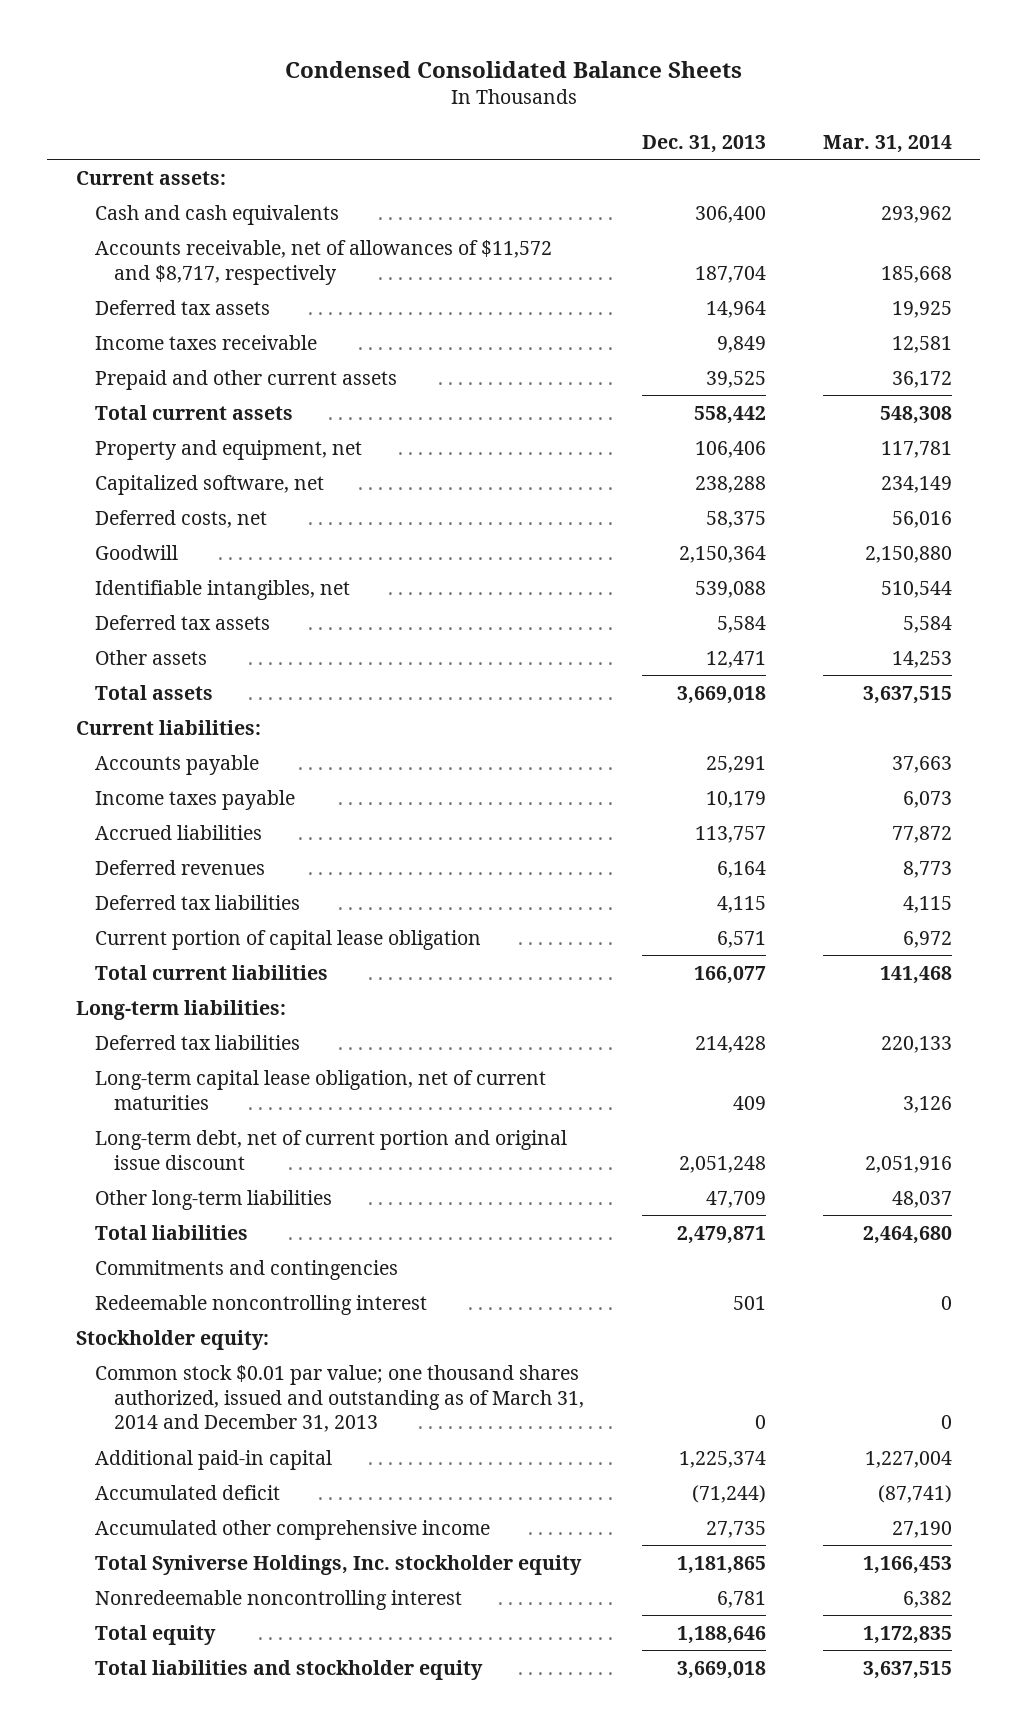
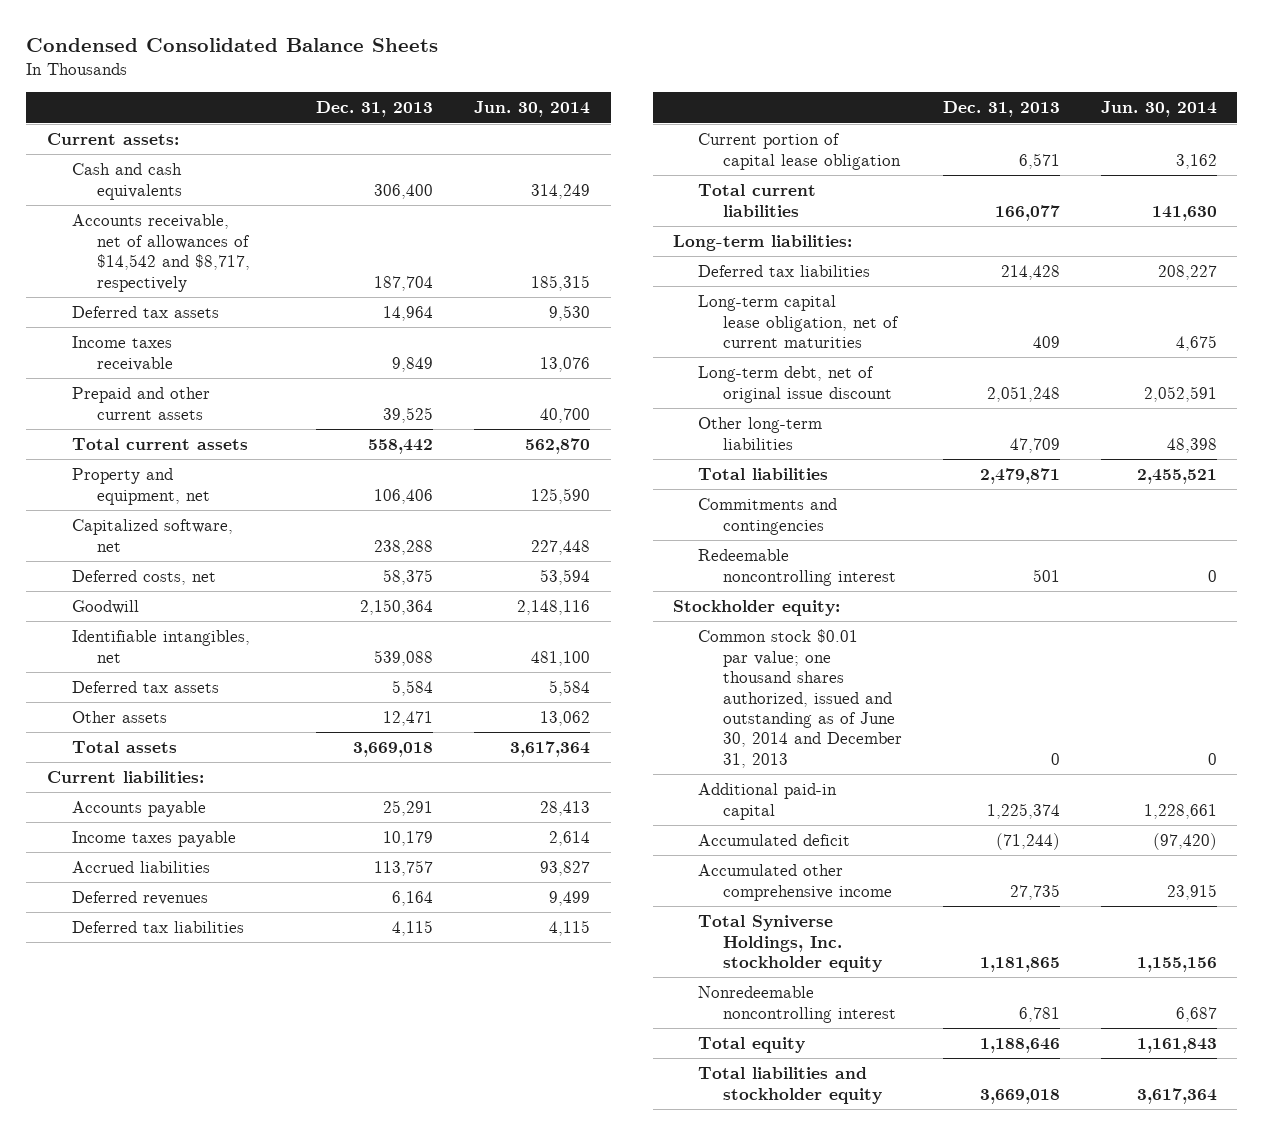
- | Dec. 31, 2013 | Mar. 31, 2014
+ | Dec. 31, 2013 | Jun. 30, 2014
- Accounts receivable, net of allowances of $11,572 and $8,717, respectively | 187,704 | 185,668
+ Accounts receivable, net of allowances of $14,542 and $8,717, respectively | 187,704 | 185,315
- Long-term debt, net of current portion and original issue discount | 2,051,248 | 2,051,916
+ Long-term debt, net of original issue discount | 2,051,248 | 2,052,591
- Common stock $0.01 par value; one thousand shares authorized, issued and outstanding as of March 31, 2014 and December 31, 2013 | 0 | 0
+ Common stock $0.01 par value; one thousand shares authorized, issued and outstanding as of June 30, 2014 and December 31, 2013 | 0 | 0

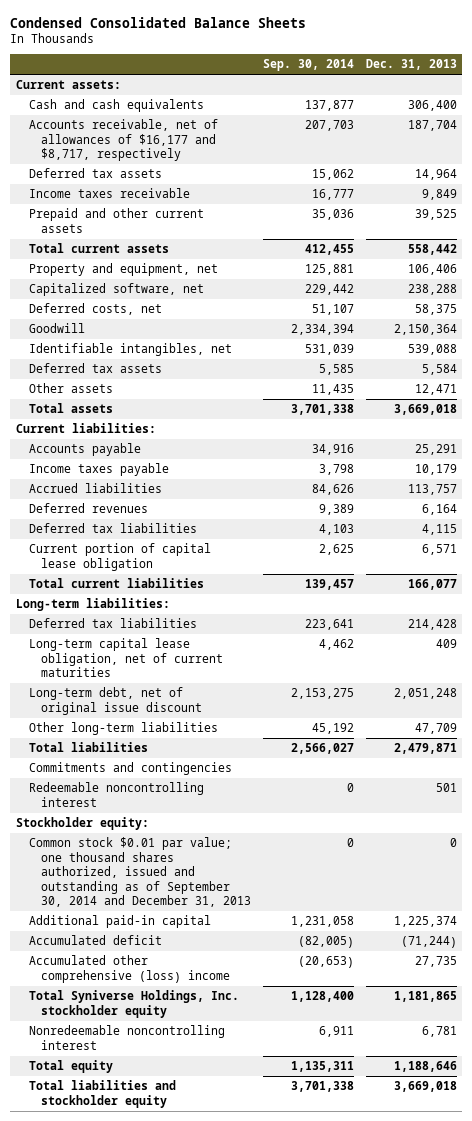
- | Dec. 31, 2013 | Jun. 30, 2014
+ | Sep. 30, 2014 | Dec. 31, 2013
- Accounts receivable, net of allowances of $14,542 and $8,717, respectively | 187,704 | 185,315
+ Accounts receivable, net of allowances of $16,177 and $8,717, respectively | 207,703 | 187,704
- Common stock $0.01 par value; one thousand shares authorized, issued and outstanding as of June 30, 2014 and December 31, 2013 | 0 | 0
+ Common stock $0.01 par value; one thousand shares authorized, issued and outstanding as of September 30, 2014 and December 31, 2013 | 0 | 0
- Accumulated other comprehensive income | 27,735 | 23,915
+ Accumulated other comprehensive (loss) income | (20,653) | 27,735

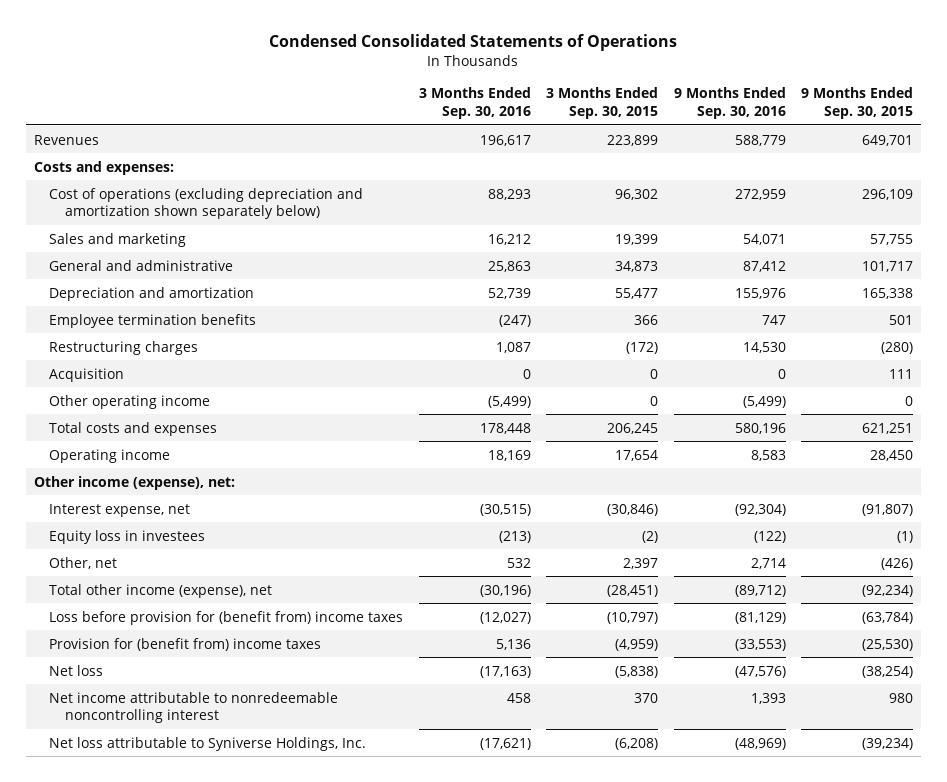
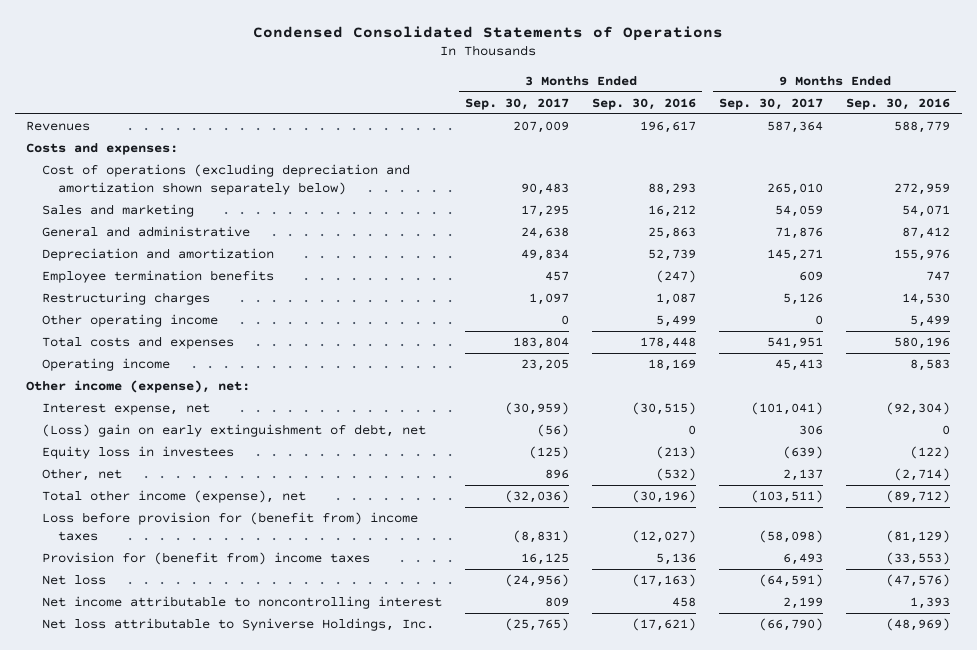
- | 3 Months Ended Sep. 30, 2016 | 3 Months Ended Sep. 30, 2015 | 9 Months Ended Sep. 30, 2016 | 9 Months Ended Sep. 30, 2015
+ | 3 Months Ended Sep. 30, 2017 | 3 Months Ended Sep. 30, 2016 | 9 Months Ended Sep. 30, 2017 | 9 Months Ended Sep. 30, 2016
- Acquisition | 0 | 0 | 0 | 111
- Other operating income | (5,499) | 0 | (5,499) | 0
+ Other operating income | 0 | 5,499 | 0 | 5,499
+ (Loss) gain on early extinguishment of debt, net | (56) | 0 | 306 | 0
- Other, net | 532 | 2,397 | 2,714 | (426)
+ Other, net | 896 | (532) | 2,137 | (2,714)
- Net income attributable to nonredeemable noncontrolling interest | 458 | 370 | 1,393 | 980
+ Net income attributable to noncontrolling interest | 809 | 458 | 2,199 | 1,393

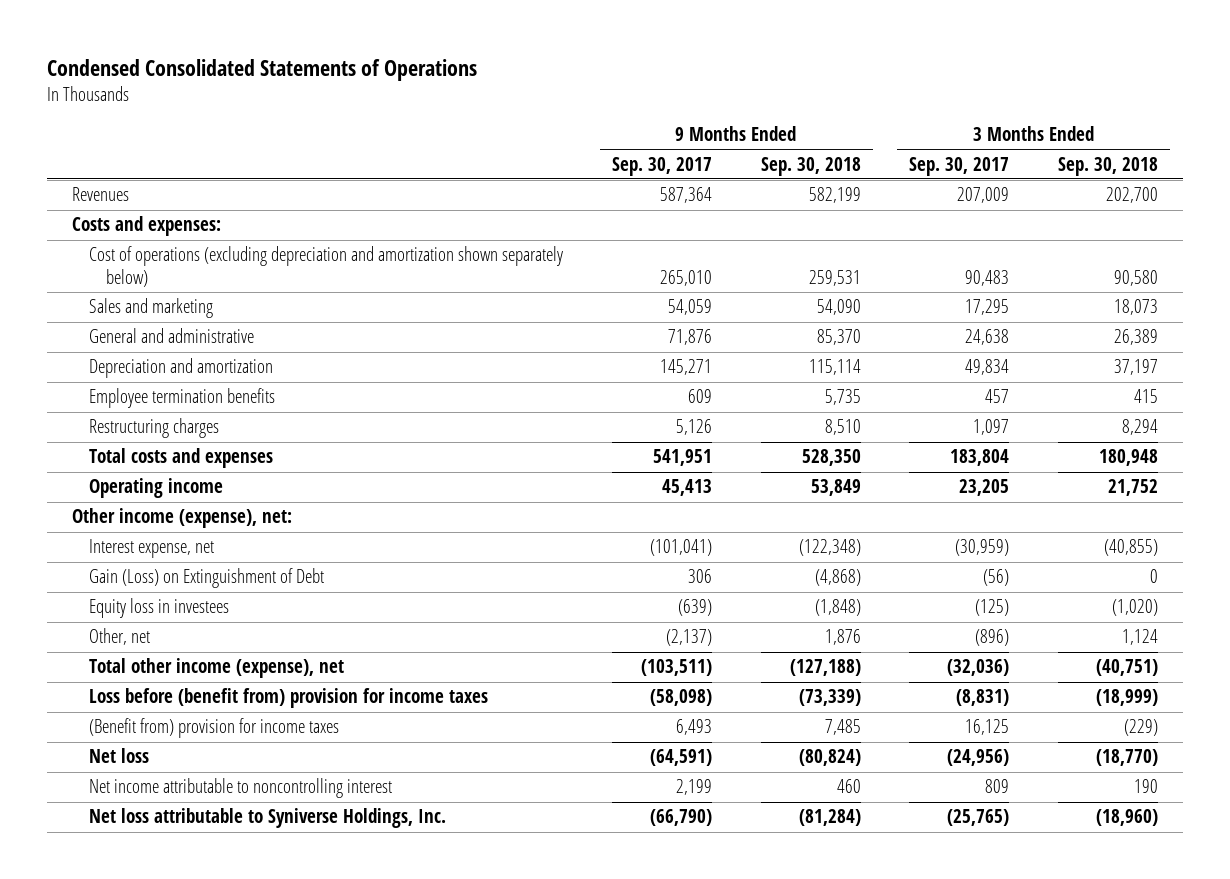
- | 3 Months Ended Sep. 30, 2017 | 3 Months Ended Sep. 30, 2016 | 9 Months Ended Sep. 30, 2017 | 9 Months Ended Sep. 30, 2016
+ | 9 Months Ended Sep. 30, 2017 | 9 Months Ended Sep. 30, 2018 | 3 Months Ended Sep. 30, 2017 | 3 Months Ended Sep. 30, 2018
- Other operating income | 0 | 5,499 | 0 | 5,499
- (Loss) gain on early extinguishment of debt, net | (56) | 0 | 306 | 0
+ Gain (Loss) on Extinguishment of Debt | 306 | (4,868) | (56) | 0
- Other, net | 896 | (532) | 2,137 | (2,714)
+ Other, net | (2,137) | 1,876 | (896) | 1,124
- Loss before provision for (benefit from) income taxes | (8,831) | (12,027) | (58,098) | (81,129)
- Provision for (benefit from) income taxes | 16,125 | 5,136 | 6,493 | (33,553)
+ Loss before (benefit from) provision for income taxes | (58,098) | (73,339) | (8,831) | (18,999)
+ (Benefit from) provision for income taxes | 6,493 | 7,485 | 16,125 | (229)

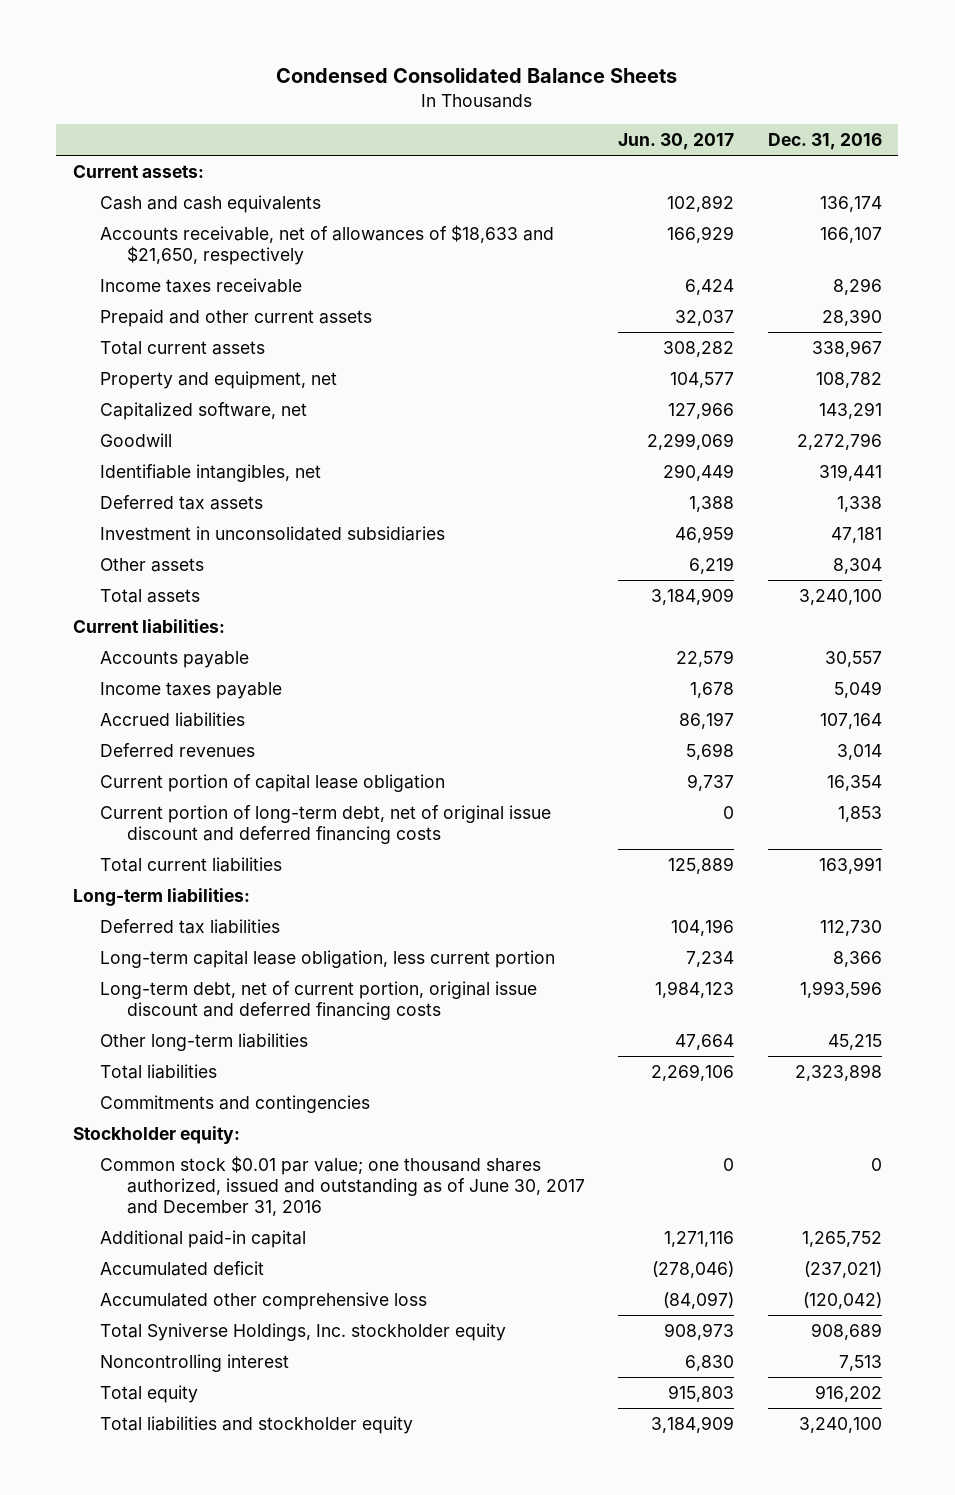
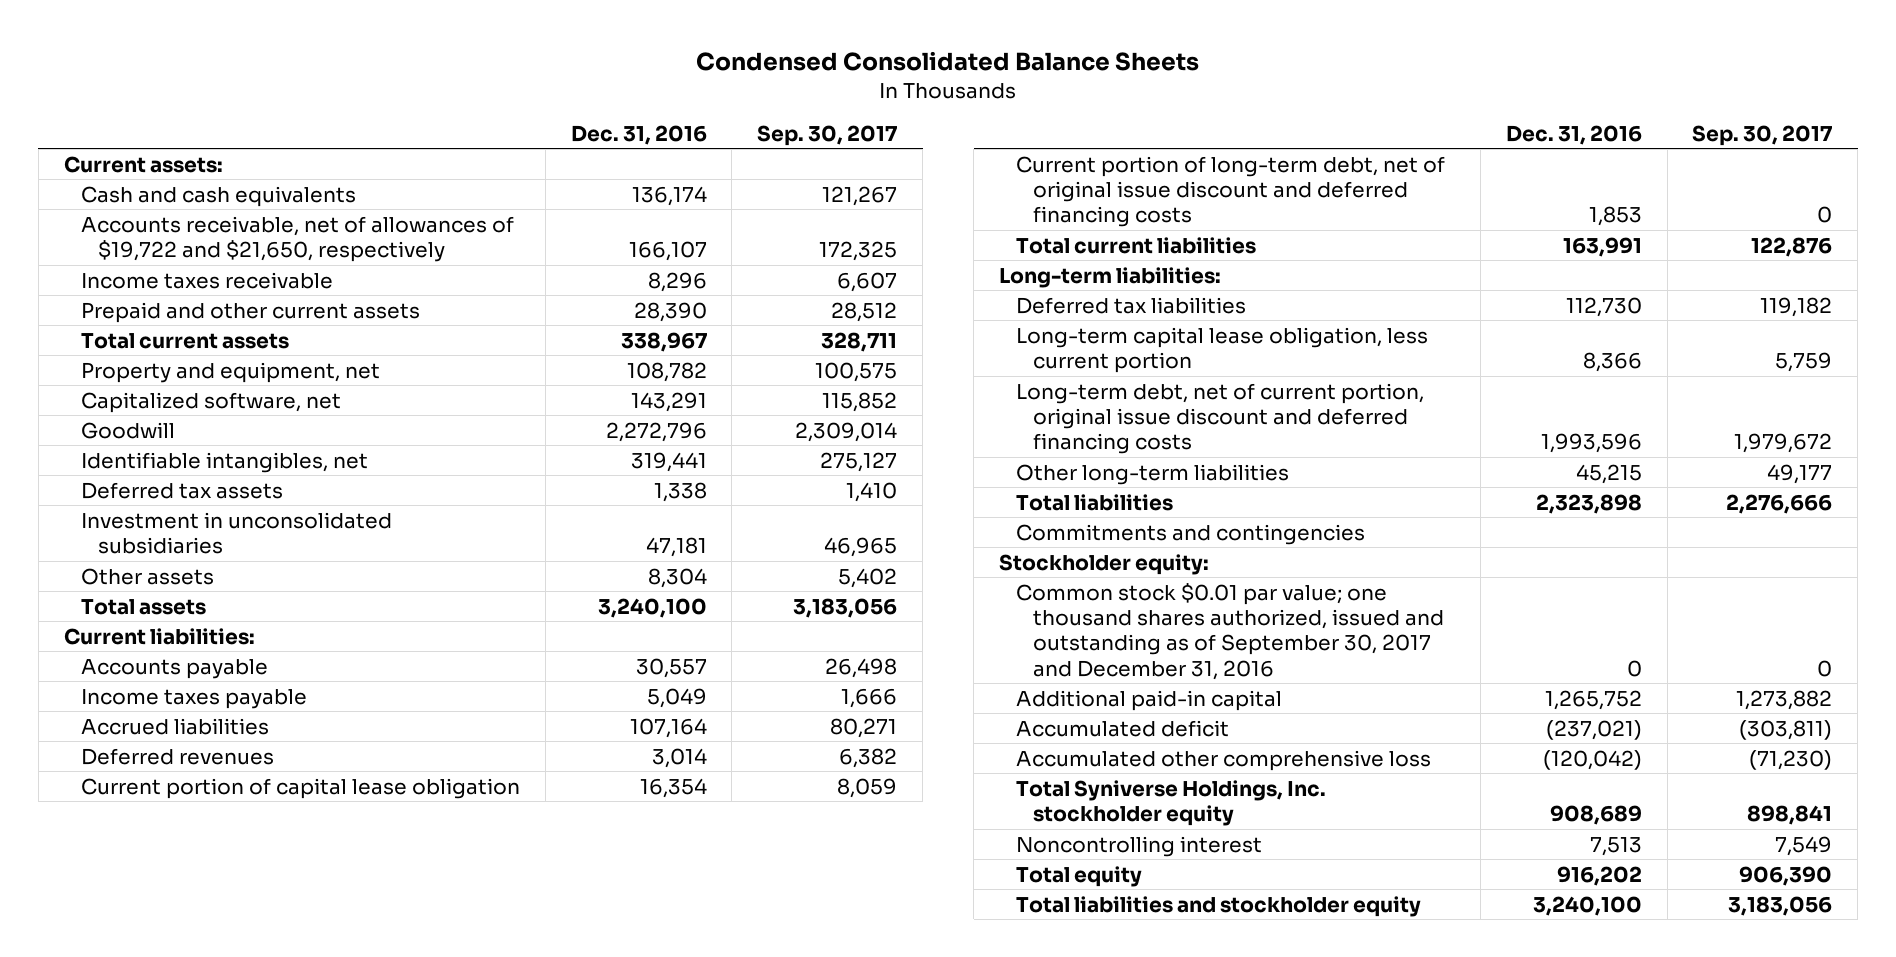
- | Jun. 30, 2017 | Dec. 31, 2016
+ | Dec. 31, 2016 | Sep. 30, 2017
- Accounts receivable, net of allowances of $18,633 and $21,650, respectively | 166,929 | 166,107
+ Accounts receivable, net of allowances of $19,722 and $21,650, respectively | 166,107 | 172,325
- Common stock $0.01 par value; one thousand shares authorized, issued and outstanding as of June 30, 2017 and December 31, 2016 | 0 | 0
+ Common stock $0.01 par value; one thousand shares authorized, issued and outstanding as of September 30, 2017 and December 31, 2016 | 0 | 0

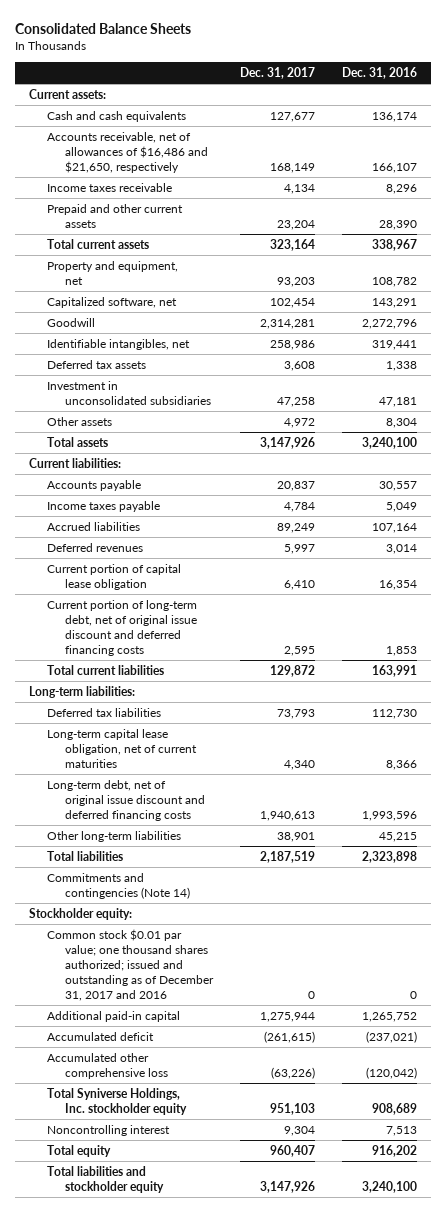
- Condensed Consolidated Balance Sheets
+ Consolidated Balance Sheets
- | Dec. 31, 2016 | Sep. 30, 2017
+ | Dec. 31, 2017 | Dec. 31, 2016
- Accounts receivable, net of allowances of $19,722 and $21,650, respectively | 166,107 | 172,325
+ Accounts receivable, net of allowances of $16,486 and $21,650, respectively | 168,149 | 166,107
- Long-term capital lease obligation, less current portion | 8,366 | 5,759
- Long-term debt, net of current portion, original issue discount and deferred financing costs | 1,993,596 | 1,979,672
+ Long-term capital lease obligation, net of current maturities | 4,340 | 8,366
+ Long-term debt, net of original issue discount and deferred financing costs | 1,940,613 | 1,993,596
- Commitments and contingencies
+ Commitments and contingencies (Note 14)
- Common stock $0.01 par value; one thousand shares authorized, issued and outstanding as of September 30, 2017 and December 31, 2016 | 0 | 0
+ Common stock $0.01 par value; one thousand shares authorized; issued and outstanding as of December 31, 2017 and 2016 | 0 | 0

